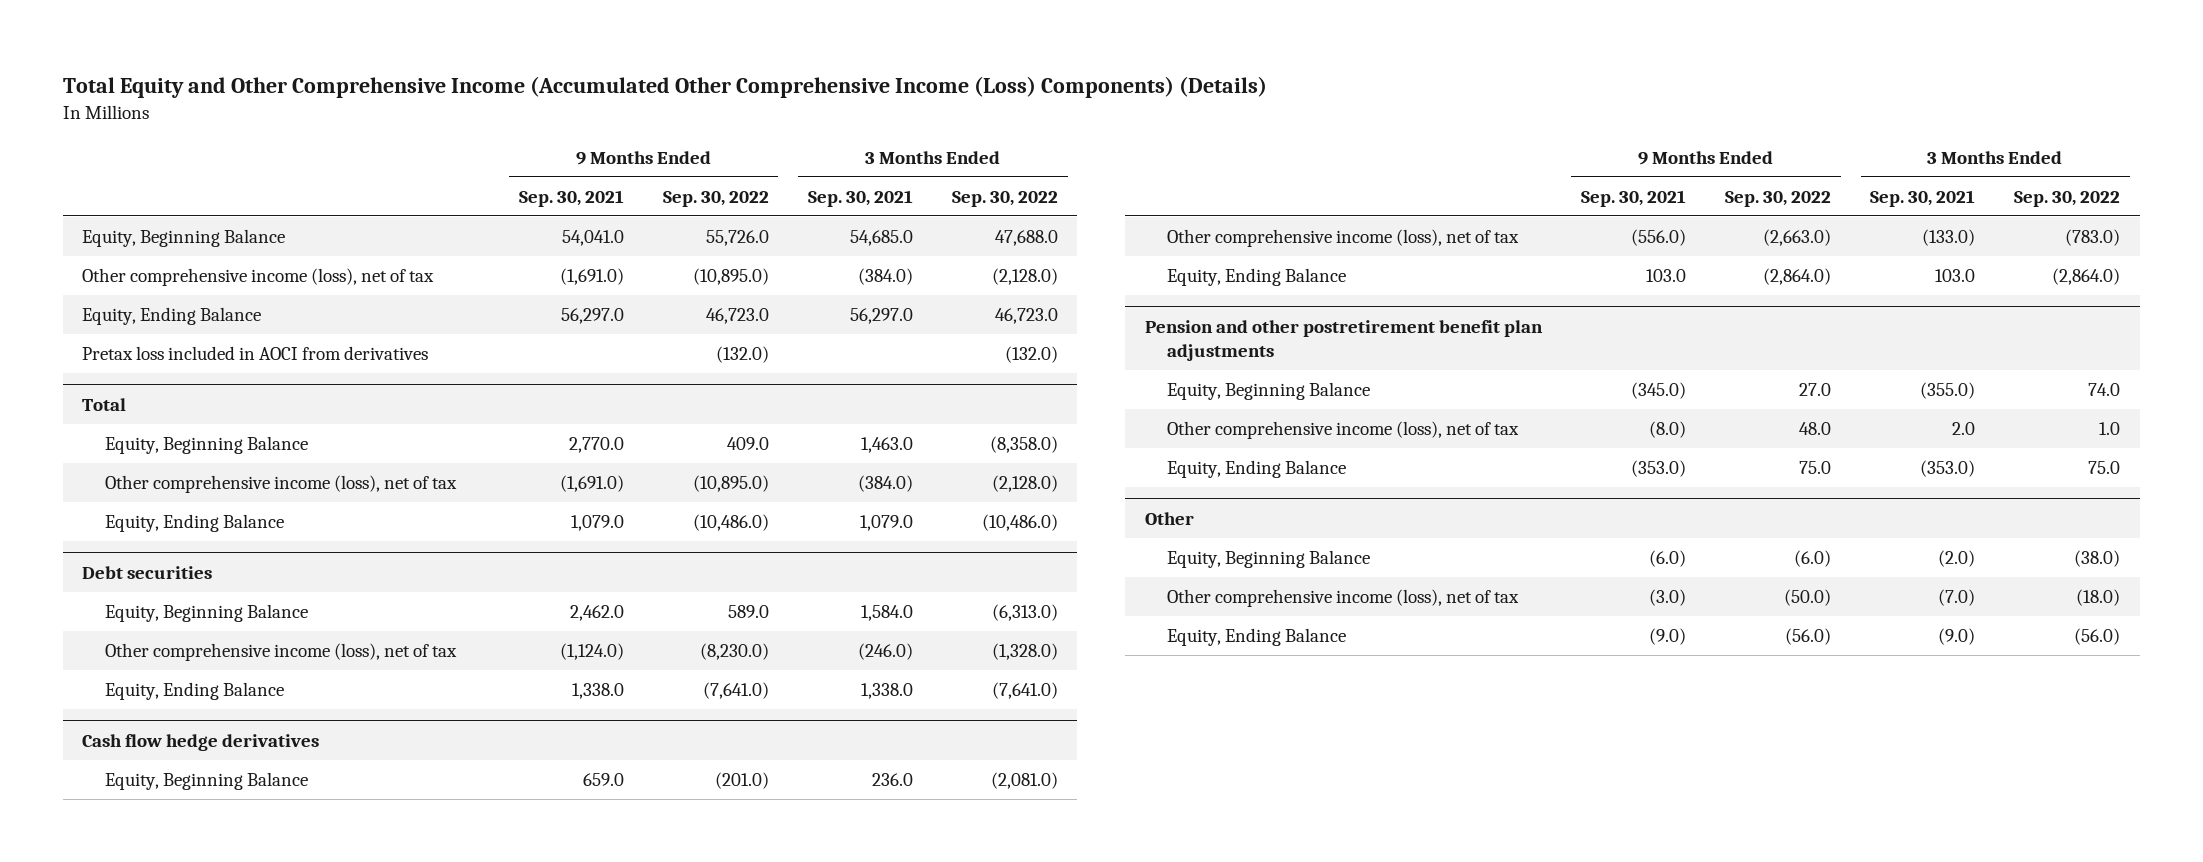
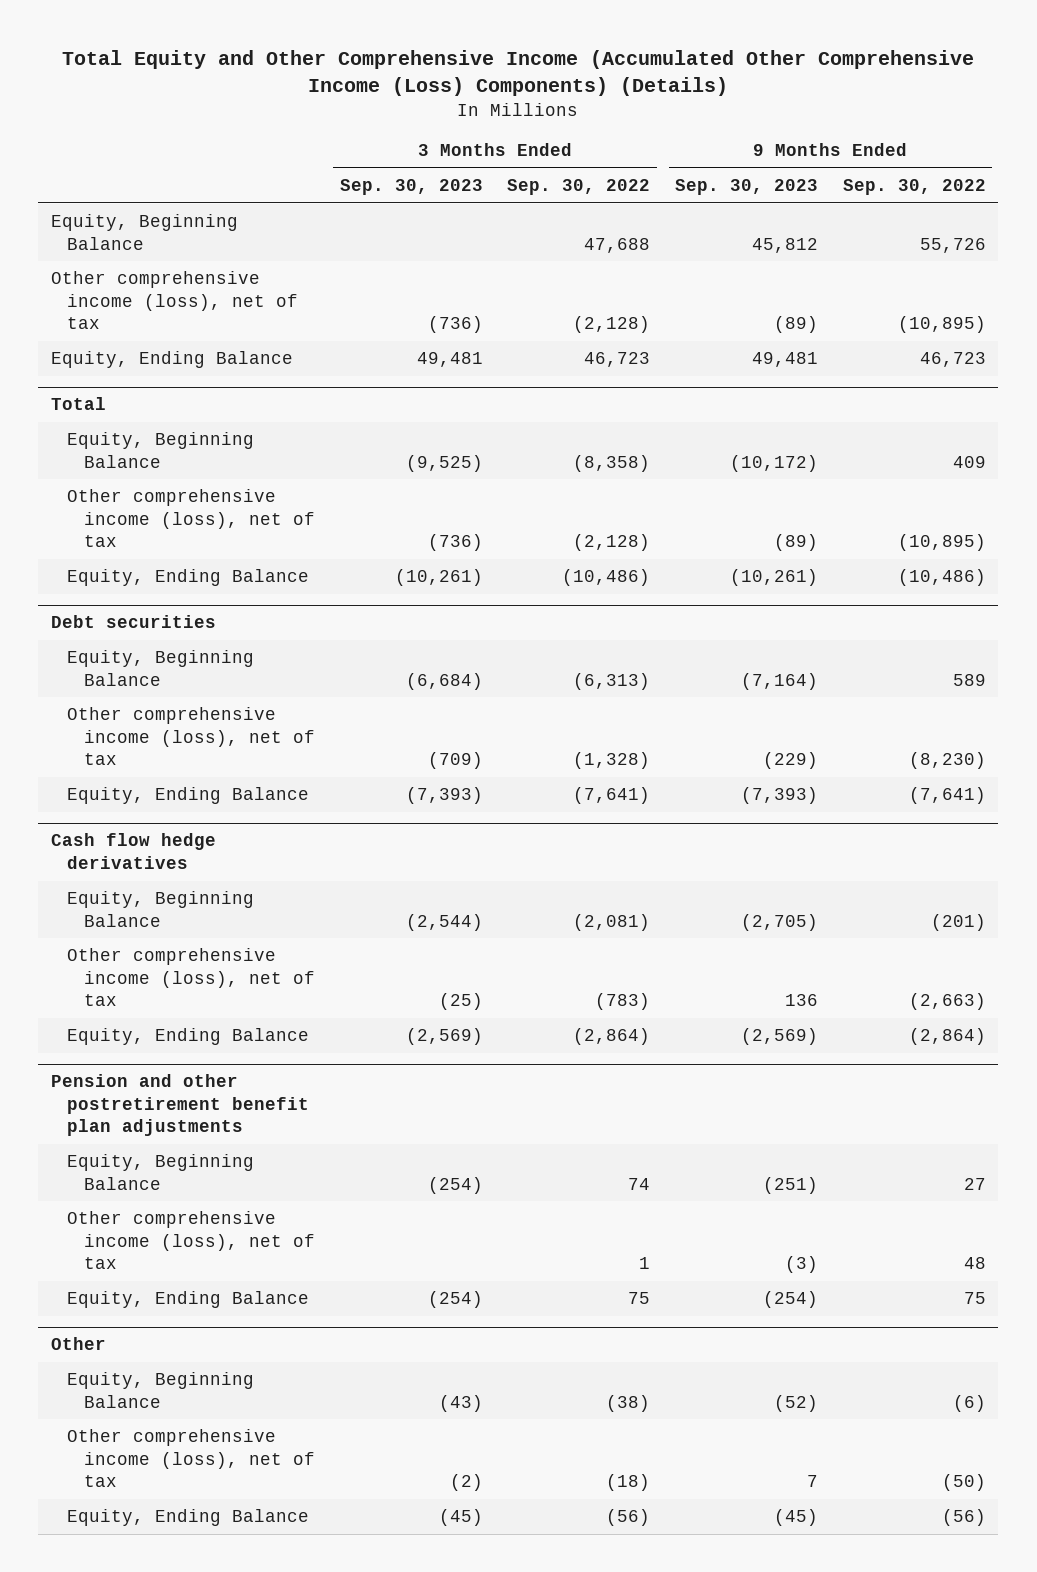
- | 9 Months Ended Sep. 30, 2021 | 9 Months Ended Sep. 30, 2022 | 3 Months Ended Sep. 30, 2021 | 3 Months Ended Sep. 30, 2022
+ | 3 Months Ended Sep. 30, 2023 | 3 Months Ended Sep. 30, 2022 | 9 Months Ended Sep. 30, 2023 | 9 Months Ended Sep. 30, 2022
- Equity, Beginning Balance | 54,041.0 | 55,726.0 | 54,685.0 | 47,688.0
- Other comprehensive income (loss), net of tax | (1,691.0) | (10,895.0) | (384.0) | (2,128.0)
- Equity, Ending Balance | 56,297.0 | 46,723.0 | 56,297.0 | 46,723.0
- Pretax loss included in AOCI from derivatives | | (132.0) | | (132.0)
+ Equity, Beginning Balance | | 47,688 | 45,812 | 55,726
+ Other comprehensive income (loss), net of tax | (736) | (2,128) | (89) | (10,895)
+ Equity, Ending Balance | 49,481 | 46,723 | 49,481 | 46,723
@ Total
- Equity, Beginning Balance | 2,770.0 | 409.0 | 1,463.0 | (8,358.0)
- Other comprehensive income (loss), net of tax | (1,691.0) | (10,895.0) | (384.0) | (2,128.0)
- Equity, Ending Balance | 1,079.0 | (10,486.0) | 1,079.0 | (10,486.0)
+ Equity, Beginning Balance | (9,525) | (8,358) | (10,172) | 409
+ Other comprehensive income (loss), net of tax | (736) | (2,128) | (89) | (10,895)
+ Equity, Ending Balance | (10,261) | (10,486) | (10,261) | (10,486)
@ Debt securities
- Equity, Beginning Balance | 2,462.0 | 589.0 | 1,584.0 | (6,313.0)
- Other comprehensive income (loss), net of tax | (1,124.0) | (8,230.0) | (246.0) | (1,328.0)
- Equity, Ending Balance | 1,338.0 | (7,641.0) | 1,338.0 | (7,641.0)
+ Equity, Beginning Balance | (6,684) | (6,313) | (7,164) | 589
+ Other comprehensive income (loss), net of tax | (709) | (1,328) | (229) | (8,230)
+ Equity, Ending Balance | (7,393) | (7,641) | (7,393) | (7,641)
@ Cash flow hedge derivatives
- Equity, Beginning Balance | 659.0 | (201.0) | 236.0 | (2,081.0)
- Other comprehensive income (loss), net of tax | (556.0) | (2,663.0) | (133.0) | (783.0)
- Equity, Ending Balance | 103.0 | (2,864.0) | 103.0 | (2,864.0)
+ Equity, Beginning Balance | (2,544) | (2,081) | (2,705) | (201)
+ Other comprehensive income (loss), net of tax | (25) | (783) | 136 | (2,663)
+ Equity, Ending Balance | (2,569) | (2,864) | (2,569) | (2,864)
@ Pension and other postretirement benefit plan adjustments
- Equity, Beginning Balance | (345.0) | 27.0 | (355.0) | 74.0
- Other comprehensive income (loss), net of tax | (8.0) | 48.0 | 2.0 | 1.0
- Equity, Ending Balance | (353.0) | 75.0 | (353.0) | 75.0
+ Equity, Beginning Balance | (254) | 74 | (251) | 27
+ Other comprehensive income (loss), net of tax | | 1 | (3) | 48
+ Equity, Ending Balance | (254) | 75 | (254) | 75
@ Other
- Equity, Beginning Balance | (6.0) | (6.0) | (2.0) | (38.0)
- Other comprehensive income (loss), net of tax | (3.0) | (50.0) | (7.0) | (18.0)
- Equity, Ending Balance | (9.0) | (56.0) | (9.0) | (56.0)
+ Equity, Beginning Balance | (43) | (38) | (52) | (6)
+ Other comprehensive income (loss), net of tax | (2) | (18) | 7 | (50)
+ Equity, Ending Balance | (45) | (56) | (45) | (56)

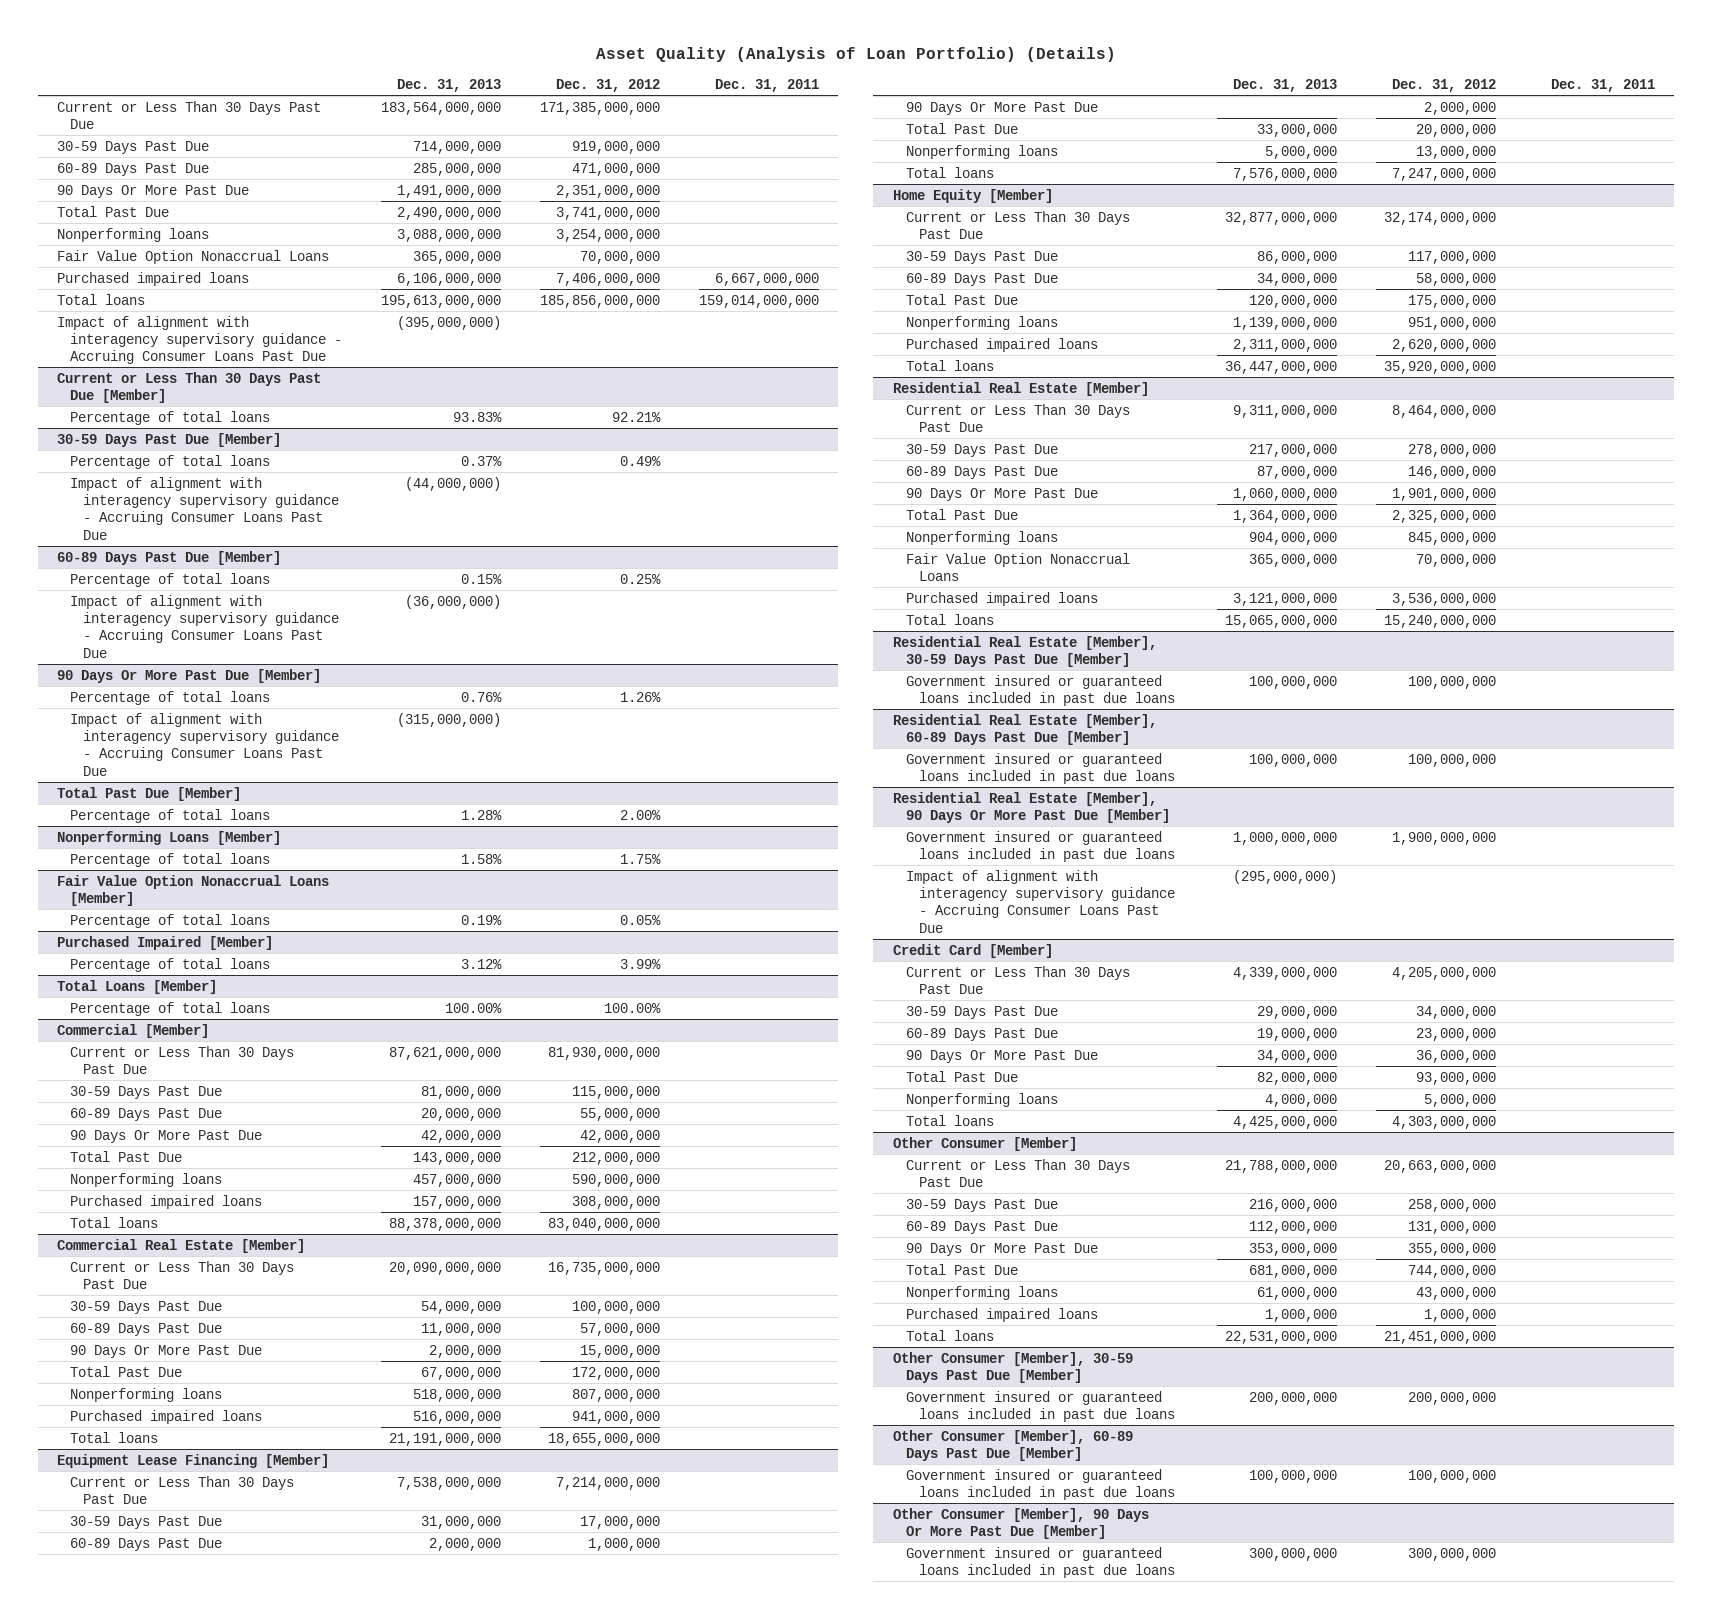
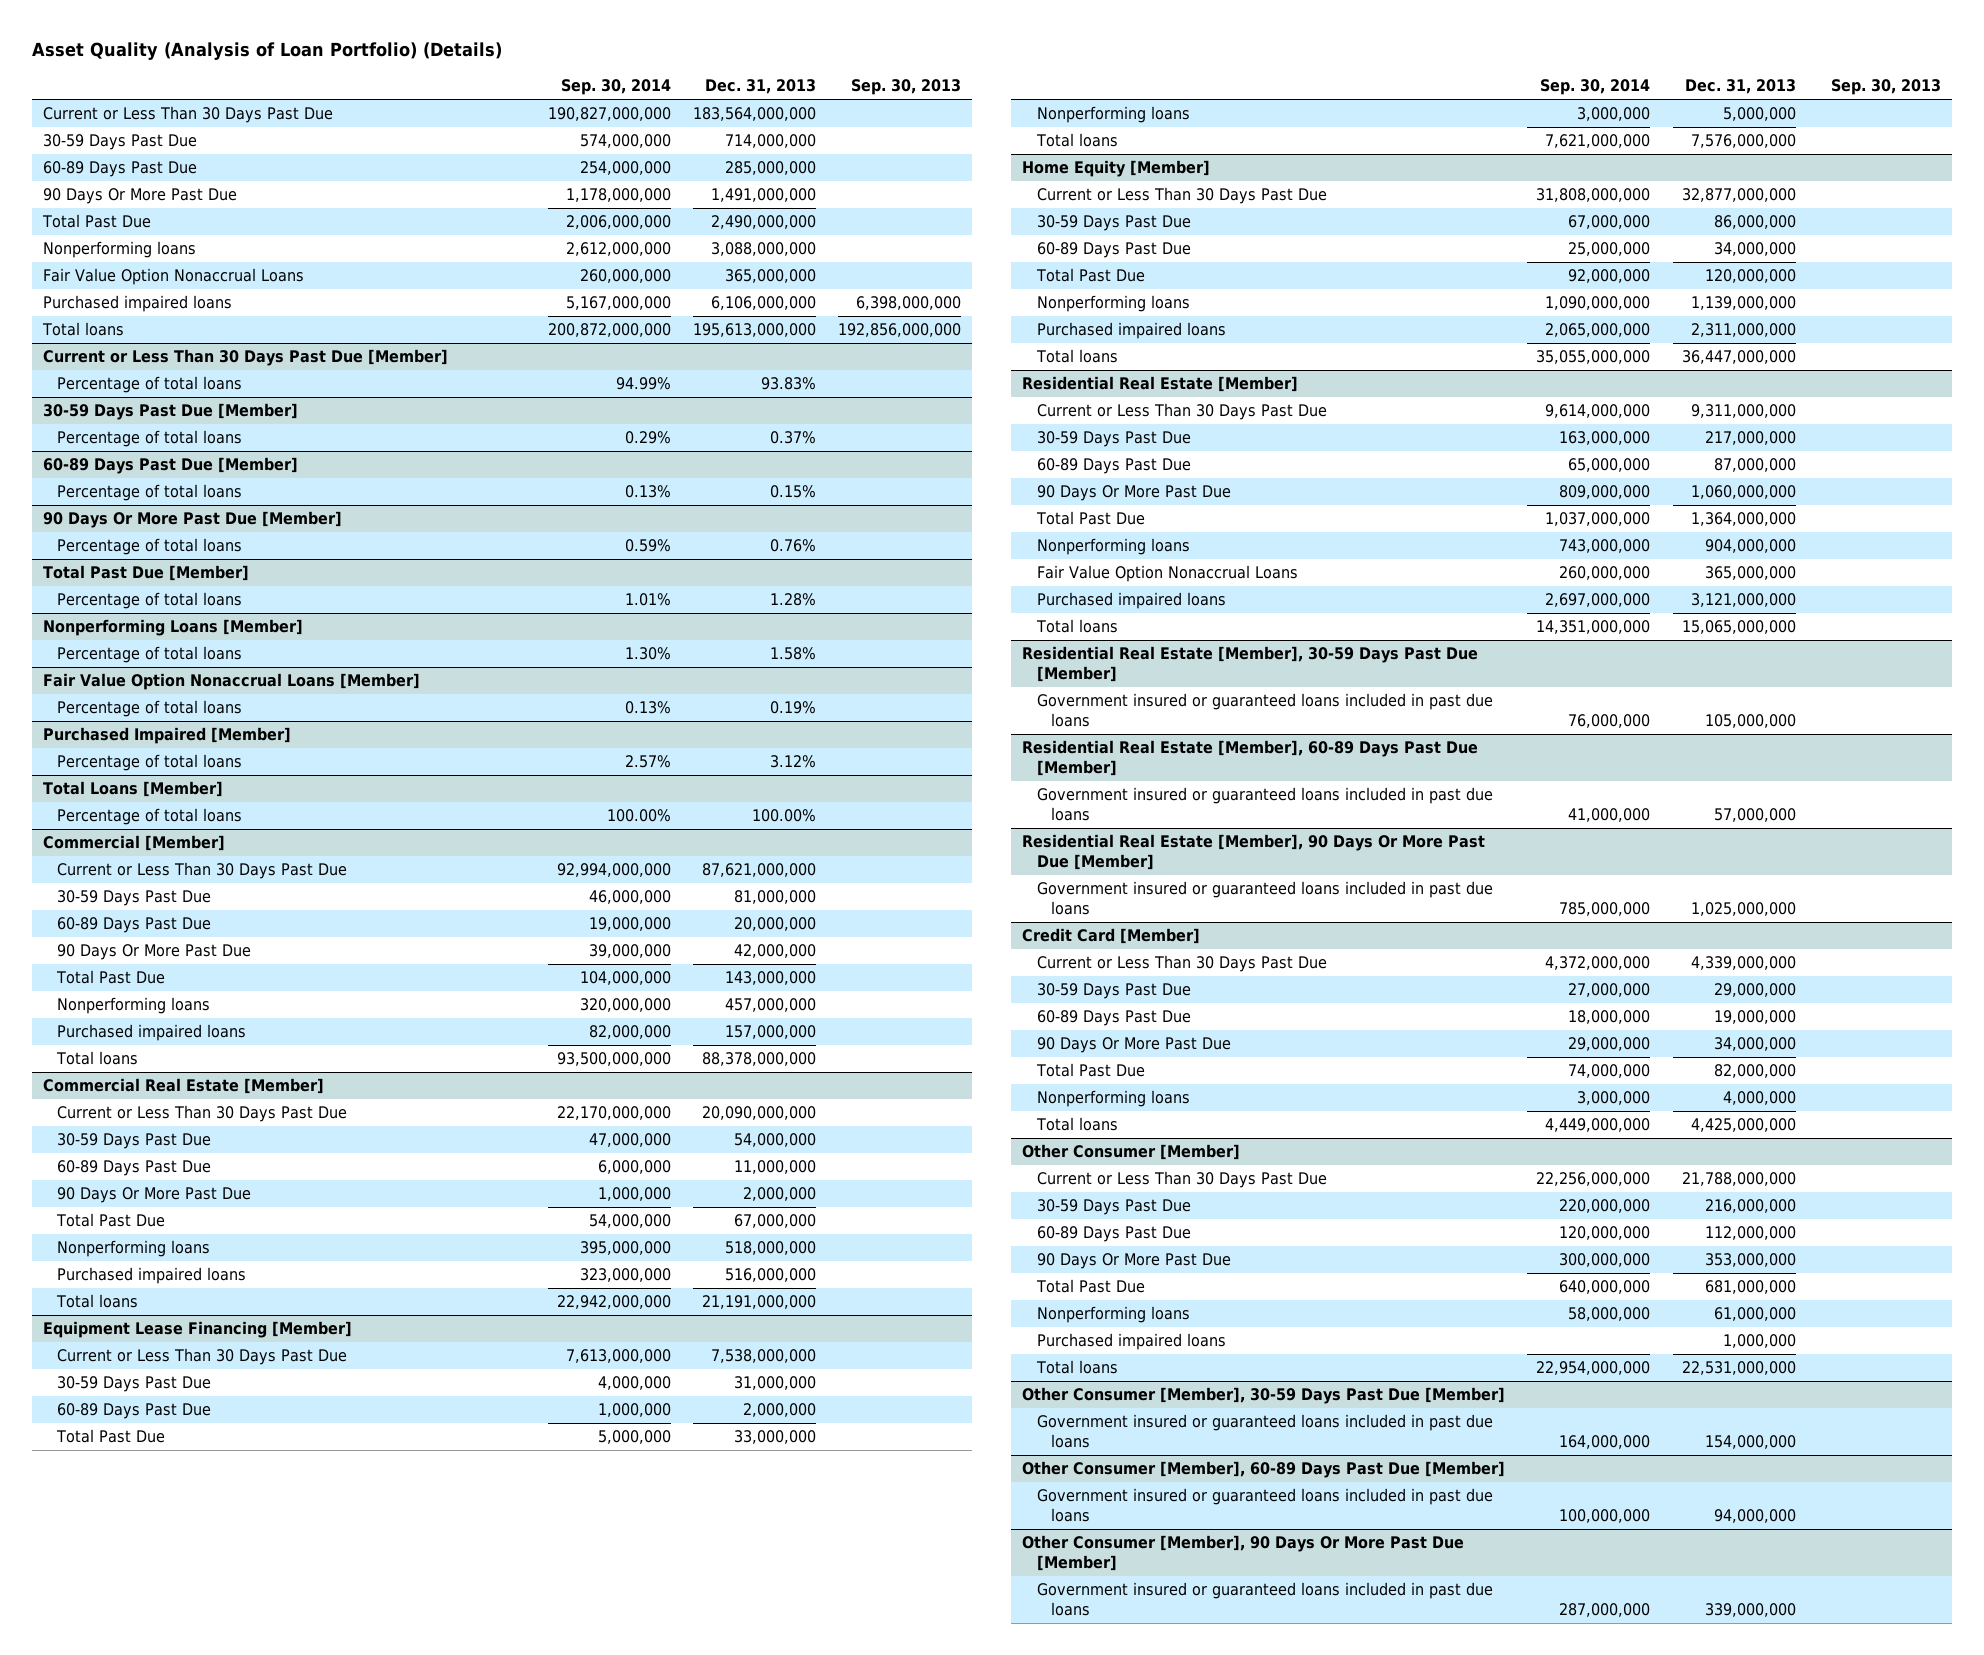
- | Dec. 31, 2013 | Dec. 31, 2012 | Dec. 31, 2011
+ | Sep. 30, 2014 | Dec. 31, 2013 | Sep. 30, 2013
- Impact of alignment with interagency supervisory guidance - Accruing Consumer Loans Past Due | (395,000,000) | |
@ 30-59 Days Past Due [Member]
- Impact of alignment with interagency supervisory guidance - Accruing Consumer Loans Past Due | (44,000,000) | |
@ 60-89 Days Past Due [Member]
- Impact of alignment with interagency supervisory guidance - Accruing Consumer Loans Past Due | (36,000,000) | |
@ 90 Days Or More Past Due [Member]
- Impact of alignment with interagency supervisory guidance - Accruing Consumer Loans Past Due | (315,000,000) | |
@ Equipment Lease Financing [Member]
- 90 Days Or More Past Due | | 2,000,000 |
@ Residential Real Estate [Member], 30-59 Days Past Due [Member]
- Government insured or guaranteed loans included in past due loans | 100,000,000 | 100,000,000 |
+ Government insured or guaranteed loans included in past due loans | 76,000,000 | 105,000,000 |
@ Residential Real Estate [Member], 60-89 Days Past Due [Member]
- Government insured or guaranteed loans included in past due loans | 100,000,000 | 100,000,000 |
+ Government insured or guaranteed loans included in past due loans | 41,000,000 | 57,000,000 |
@ Residential Real Estate [Member], 90 Days Or More Past Due [Member]
- Government insured or guaranteed loans included in past due loans | 1,000,000,000 | 1,900,000,000 |
- Impact of alignment with interagency supervisory guidance - Accruing Consumer Loans Past Due | (295,000,000) | |
+ Government insured or guaranteed loans included in past due loans | 785,000,000 | 1,025,000,000 |
@ Other Consumer [Member], 30-59 Days Past Due [Member]
- Government insured or guaranteed loans included in past due loans | 200,000,000 | 200,000,000 |
+ Government insured or guaranteed loans included in past due loans | 164,000,000 | 154,000,000 |
@ Other Consumer [Member], 60-89 Days Past Due [Member]
- Government insured or guaranteed loans included in past due loans | 100,000,000 | 100,000,000 |
+ Government insured or guaranteed loans included in past due loans | 100,000,000 | 94,000,000 |
@ Other Consumer [Member], 90 Days Or More Past Due [Member]
- Government insured or guaranteed loans included in past due loans | 300,000,000 | 300,000,000 |
+ Government insured or guaranteed loans included in past due loans | 287,000,000 | 339,000,000 |

